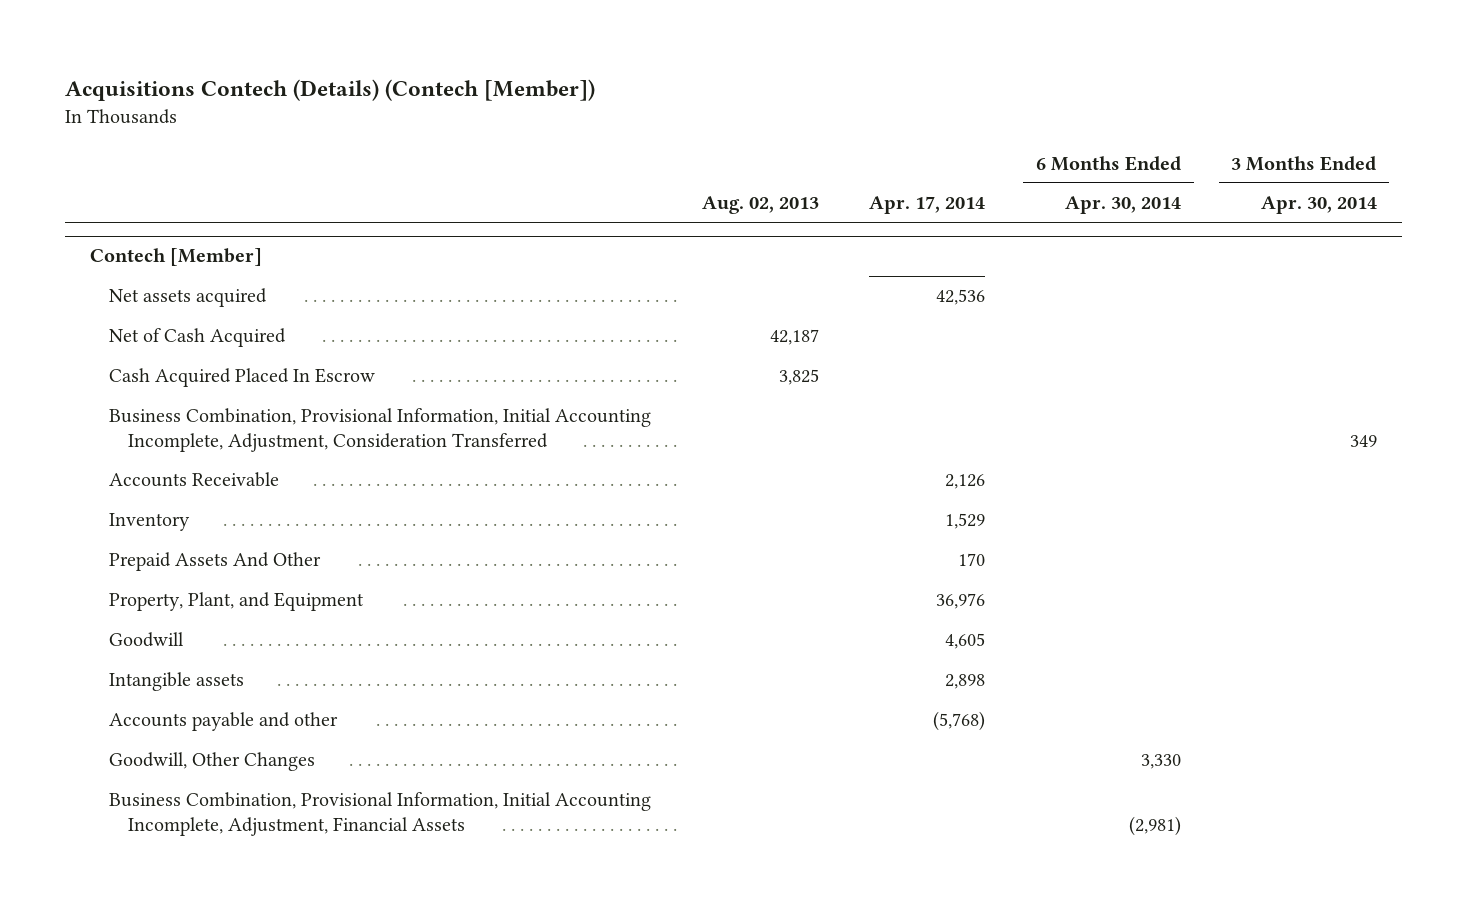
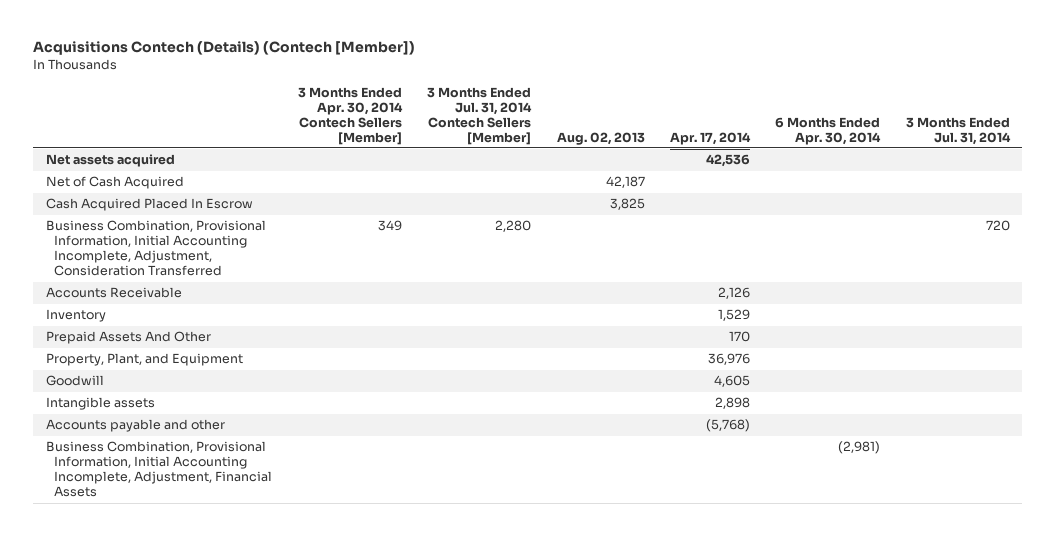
- | Aug. 02, 2013 | Apr. 17, 2014 | 6 Months Ended Apr. 30, 2014 | 3 Months Ended Apr. 30, 2014
+ | 3 Months Ended Apr. 30, 2014 Contech Sellers [Member] | 3 Months Ended Jul. 31, 2014 Contech Sellers [Member] | Aug. 02, 2013 | Apr. 17, 2014 | 6 Months Ended Apr. 30, 2014 | 3 Months Ended Jul. 31, 2014
- Contech [Member]
- Goodwill, Other Changes | | | 3,330 |

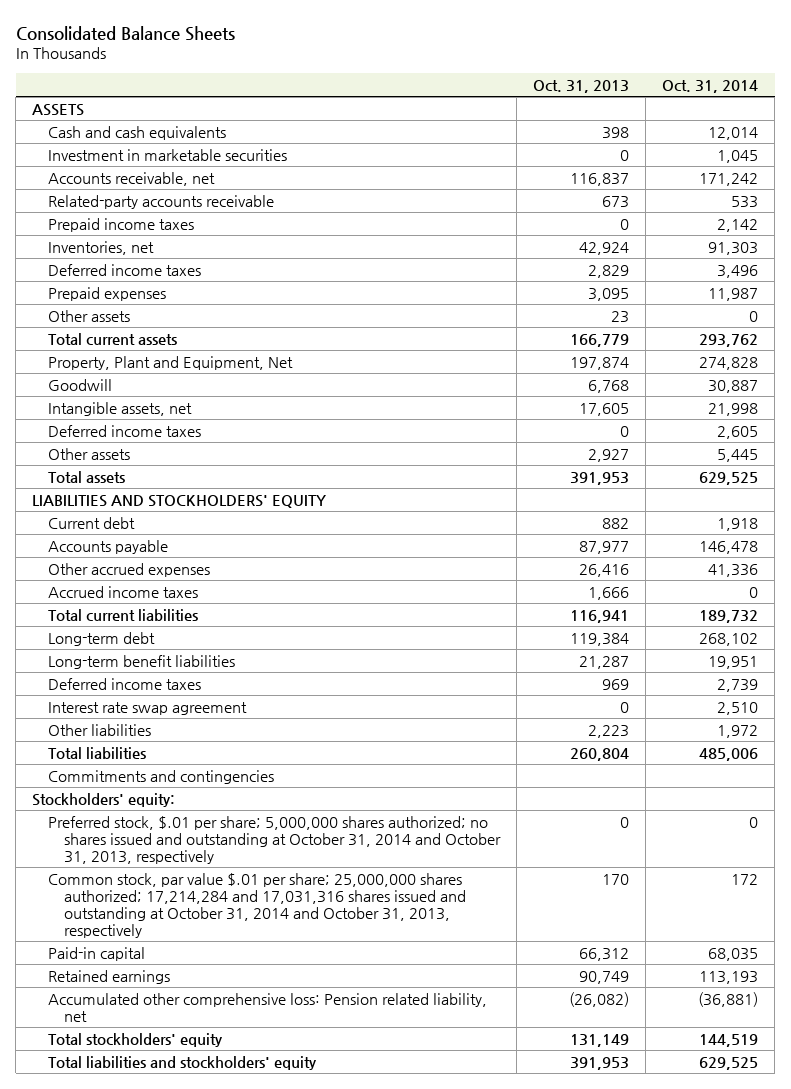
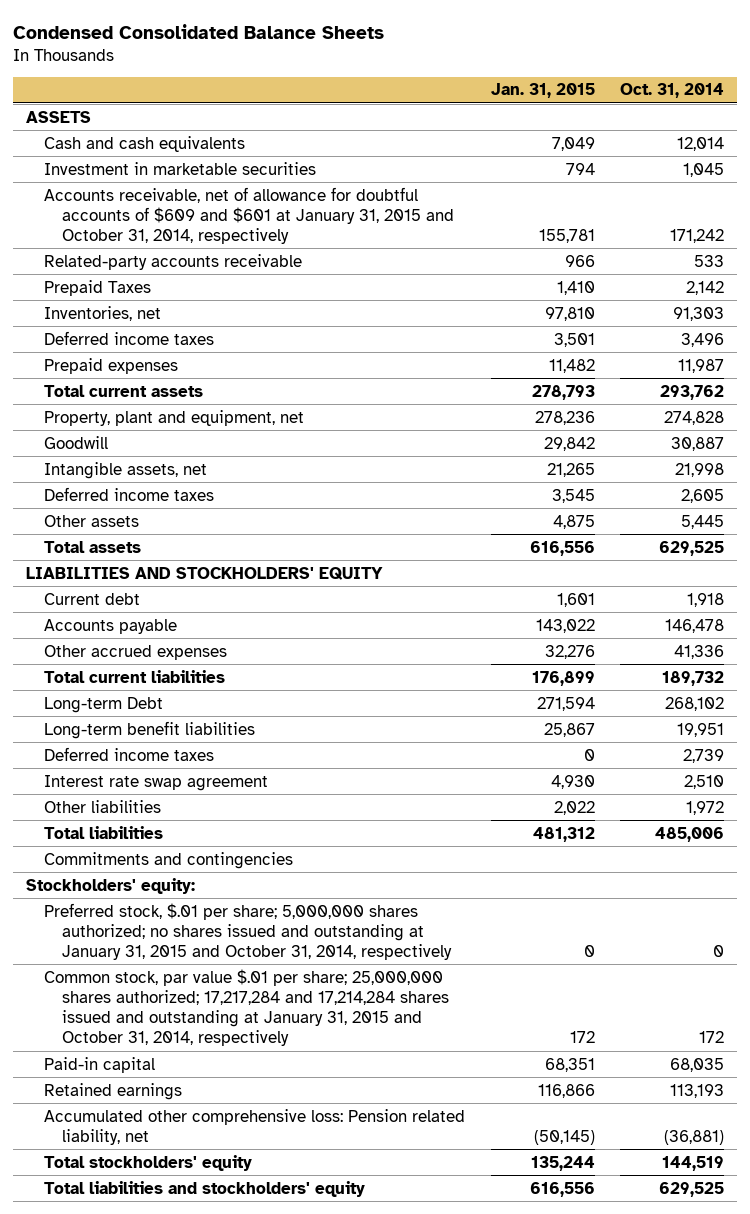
- Consolidated Balance Sheets
+ Condensed Consolidated Balance Sheets
- | Oct. 31, 2013 | Oct. 31, 2014
+ | Jan. 31, 2015 | Oct. 31, 2014
- Accounts receivable, net | 116,837 | 171,242
+ Accounts receivable, net of allowance for doubtful accounts of $609 and $601 at January 31, 2015 and October 31, 2014, respectively | 155,781 | 171,242
- Prepaid income taxes | 0 | 2,142
+ Prepaid Taxes | 1,410 | 2,142
- Other assets | 23 | 0
- Property, Plant and Equipment, Net | 197,874 | 274,828
+ Property, plant and equipment, net | 278,236 | 274,828
- Accrued income taxes | 1,666 | 0
- Long-term debt | 119,384 | 268,102
+ Long-term Debt | 271,594 | 268,102
- Preferred stock, $.01 per share; 5,000,000 shares authorized; no shares issued and outstanding at October 31, 2014 and October 31, 2013, respectively | 0 | 0
- Common stock, par value $.01 per share; 25,000,000 shares authorized; 17,214,284 and 17,031,316 shares issued and outstanding at October 31, 2014 and October 31, 2013, respectively | 170 | 172
+ Preferred stock, $.01 per share; 5,000,000 shares authorized; no shares issued and outstanding at January 31, 2015 and October 31, 2014, respectively | 0 | 0
+ Common stock, par value $.01 per share; 25,000,000 shares authorized; 17,217,284 and 17,214,284 shares issued and outstanding at January 31, 2015 and October 31, 2014, respectively | 172 | 172

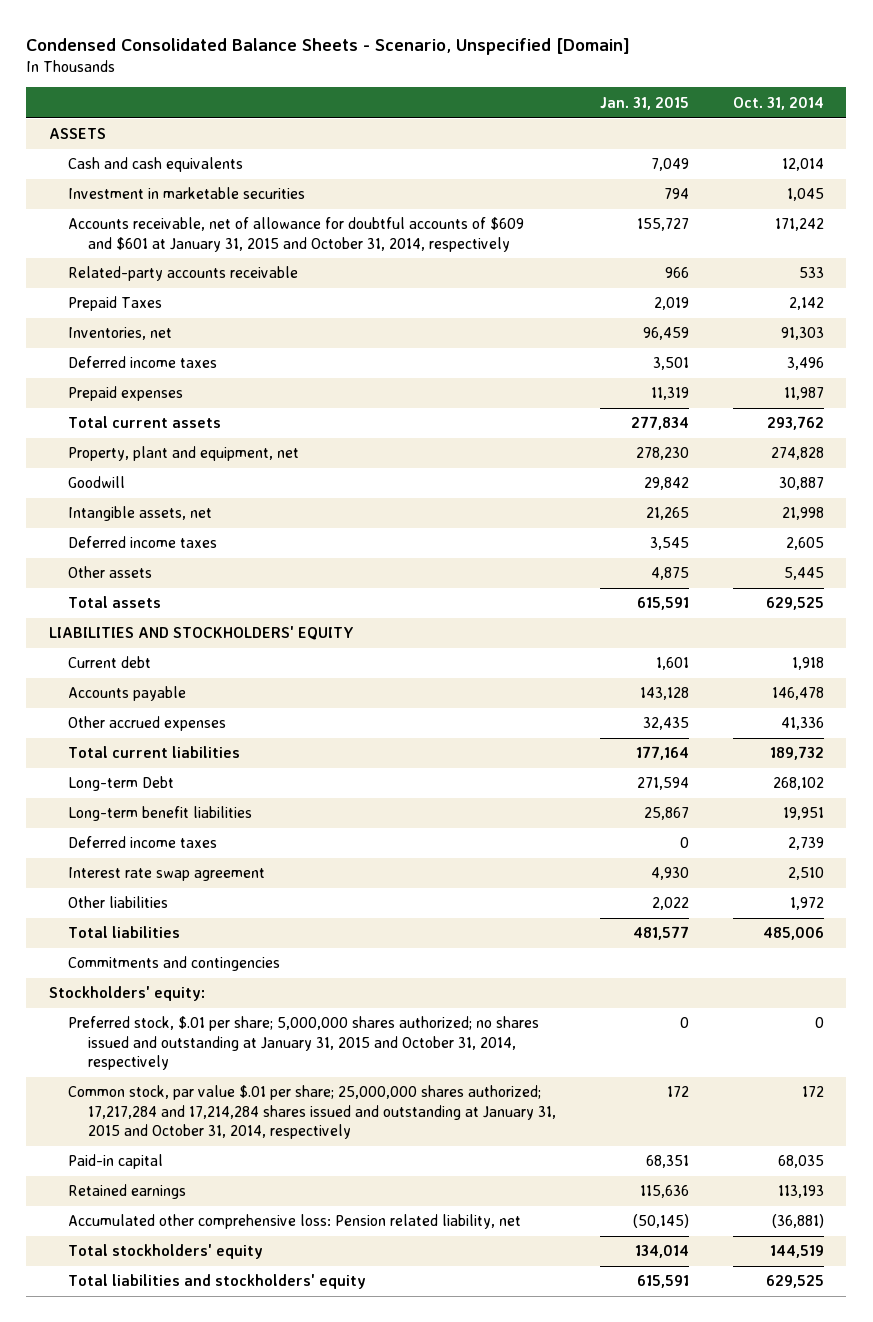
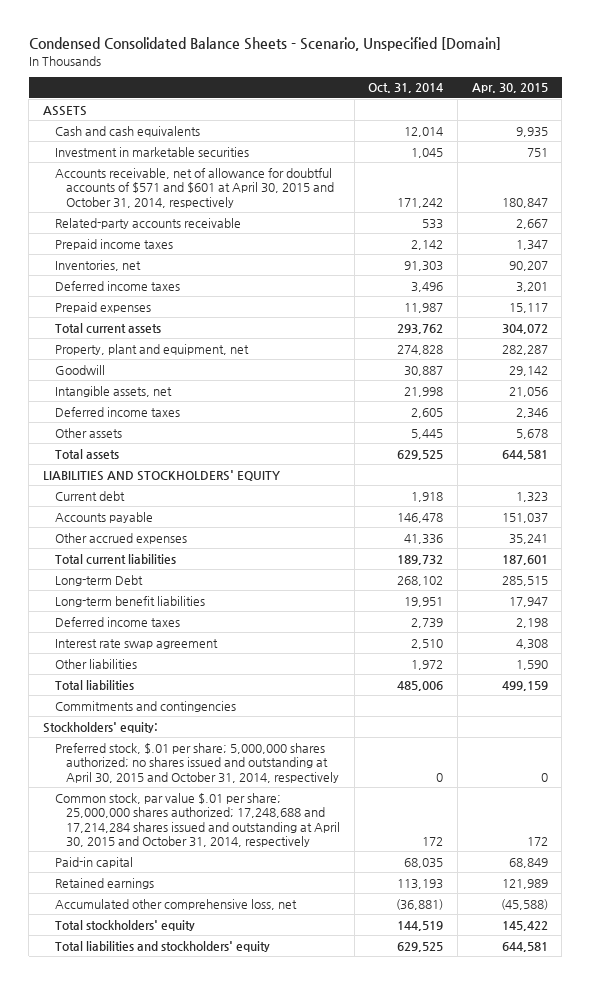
- | Jan. 31, 2015 | Oct. 31, 2014
+ | Oct. 31, 2014 | Apr. 30, 2015
- Accounts receivable, net of allowance for doubtful accounts of $609 and $601 at January 31, 2015 and October 31, 2014, respectively | 155,727 | 171,242
+ Accounts receivable, net of allowance for doubtful accounts of $571 and $601 at April 30, 2015 and October 31, 2014, respectively | 171,242 | 180,847
- Prepaid Taxes | 2,019 | 2,142
+ Prepaid income taxes | 2,142 | 1,347
- Preferred stock, $.01 per share; 5,000,000 shares authorized; no shares issued and outstanding at January 31, 2015 and October 31, 2014, respectively | 0 | 0
- Common stock, par value $.01 per share; 25,000,000 shares authorized; 17,217,284 and 17,214,284 shares issued and outstanding at January 31, 2015 and October 31, 2014, respectively | 172 | 172
+ Preferred stock, $.01 per share; 5,000,000 shares authorized; no shares issued and outstanding at April 30, 2015 and October 31, 2014, respectively | 0 | 0
+ Common stock, par value $.01 per share; 25,000,000 shares authorized; 17,248,688 and 17,214,284 shares issued and outstanding at April 30, 2015 and October 31, 2014, respectively | 172 | 172
- Accumulated other comprehensive loss: Pension related liability, net | (50,145) | (36,881)
+ Accumulated other comprehensive loss, net | (36,881) | (45,588)

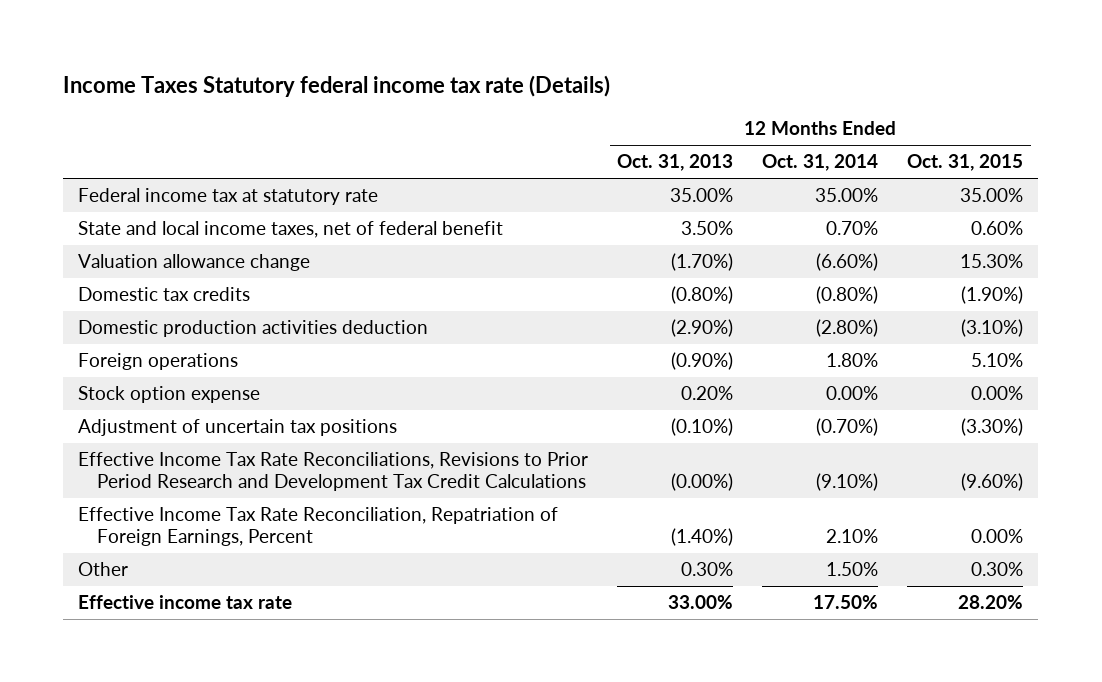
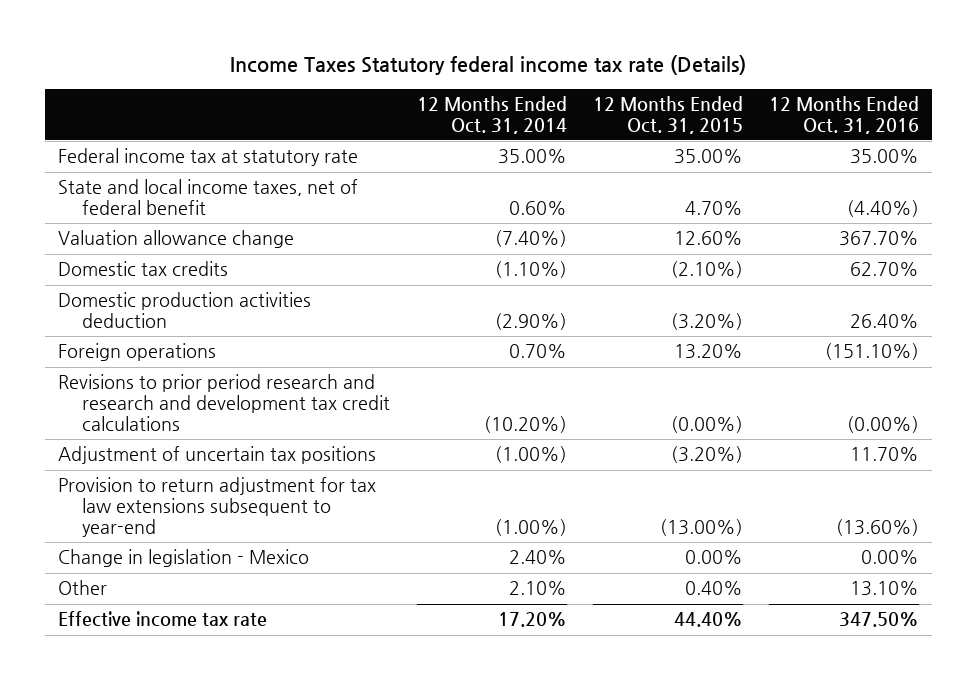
- | 12 Months Ended Oct. 31, 2013 | 12 Months Ended Oct. 31, 2014 | 12 Months Ended Oct. 31, 2015
+ | 12 Months Ended Oct. 31, 2014 | 12 Months Ended Oct. 31, 2015 | 12 Months Ended Oct. 31, 2016
- State and local income taxes, net of federal benefit | 3.50% | 0.70% | 0.60%
- Valuation allowance change | (1.70%) | (6.60%) | 15.30%
- Domestic tax credits | (0.80%) | (0.80%) | (1.90%)
- Domestic production activities deduction | (2.90%) | (2.80%) | (3.10%)
- Foreign operations | (0.90%) | 1.80% | 5.10%
- Stock option expense | 0.20% | 0.00% | 0.00%
- Adjustment of uncertain tax positions | (0.10%) | (0.70%) | (3.30%)
- Effective Income Tax Rate Reconciliations, Revisions to Prior Period Research and Development Tax Credit Calculations | (0.00%) | (9.10%) | (9.60%)
- Effective Income Tax Rate Reconciliation, Repatriation of Foreign Earnings, Percent | (1.40%) | 2.10% | 0.00%
- Other | 0.30% | 1.50% | 0.30%
- Effective income tax rate | 33.00% | 17.50% | 28.20%
+ State and local income taxes, net of federal benefit | 0.60% | 4.70% | (4.40%)
+ Valuation allowance change | (7.40%) | 12.60% | 367.70%
+ Domestic tax credits | (1.10%) | (2.10%) | 62.70%
+ Domestic production activities deduction | (2.90%) | (3.20%) | 26.40%
+ Foreign operations | 0.70% | 13.20% | (151.10%)
+ Revisions to prior period research and research and development tax credit calculations | (10.20%) | (0.00%) | (0.00%)
+ Adjustment of uncertain tax positions | (1.00%) | (3.20%) | 11.70%
+ Provision to return adjustment for tax law extensions subsequent to year-end | (1.00%) | (13.00%) | (13.60%)
+ Change in legislation - Mexico | 2.40% | 0.00% | 0.00%
+ Other | 2.10% | 0.40% | 13.10%
+ Effective income tax rate | 17.20% | 44.40% | 347.50%

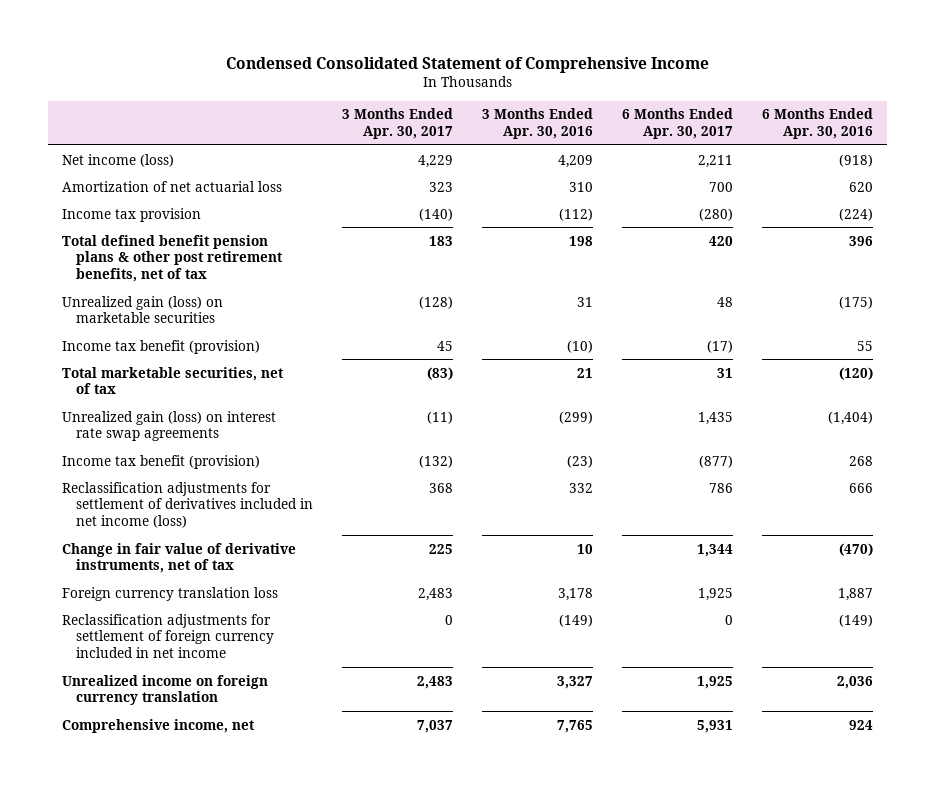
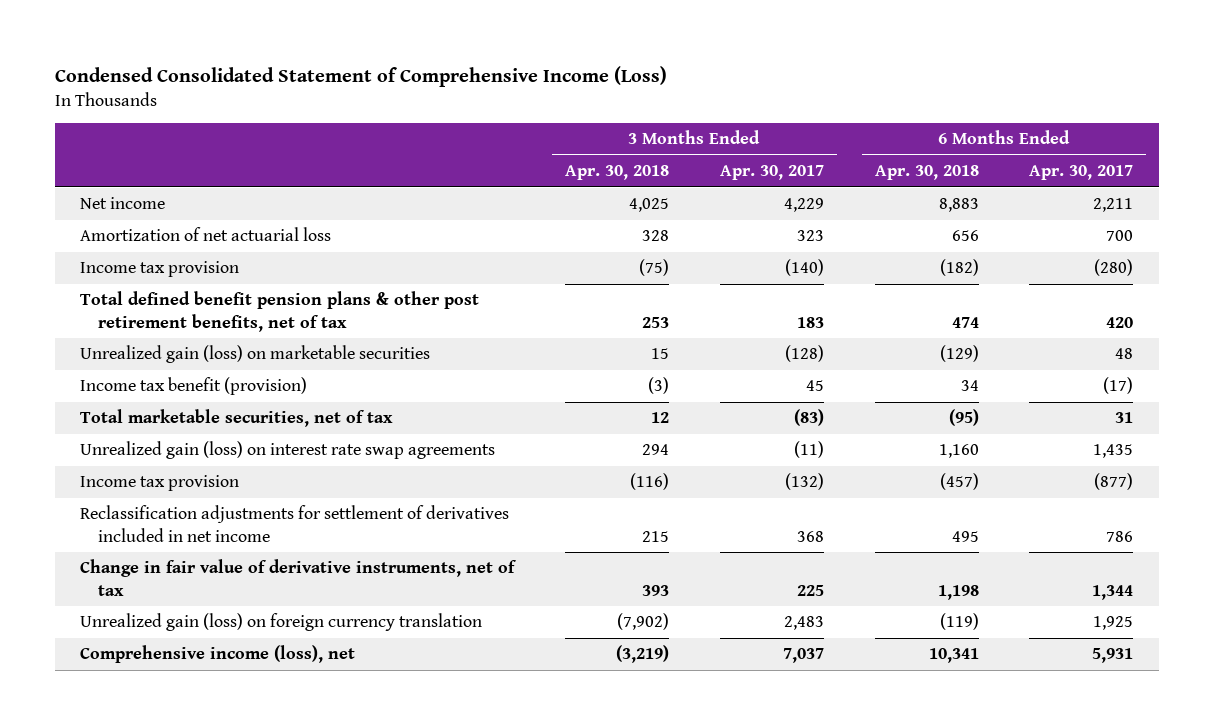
- Condensed Consolidated Statement of Comprehensive Income
+ Condensed Consolidated Statement of Comprehensive Income (Loss)
- | 3 Months Ended Apr. 30, 2017 | 3 Months Ended Apr. 30, 2016 | 6 Months Ended Apr. 30, 2017 | 6 Months Ended Apr. 30, 2016
+ | 3 Months Ended Apr. 30, 2018 | 3 Months Ended Apr. 30, 2017 | 6 Months Ended Apr. 30, 2018 | 6 Months Ended Apr. 30, 2017
- Net income (loss) | 4,229 | 4,209 | 2,211 | (918)
+ Net income | 4,025 | 4,229 | 8,883 | 2,211
- Income tax benefit (provision) | (132) | (23) | (877) | 268
- Reclassification adjustments for settlement of derivatives included in net income (loss) | 368 | 332 | 786 | 666
+ Income tax provision | (116) | (132) | (457) | (877)
+ Reclassification adjustments for settlement of derivatives included in net income | 215 | 368 | 495 | 786
- Foreign currency translation loss | 2,483 | 3,178 | 1,925 | 1,887
- Reclassification adjustments for settlement of foreign currency included in net income | 0 | (149) | 0 | (149)
- Unrealized income on foreign currency translation | 2,483 | 3,327 | 1,925 | 2,036
- Comprehensive income, net | 7,037 | 7,765 | 5,931 | 924
+ Unrealized gain (loss) on foreign currency translation | (7,902) | 2,483 | (119) | 1,925
+ Comprehensive income (loss), net | (3,219) | 7,037 | 10,341 | 5,931

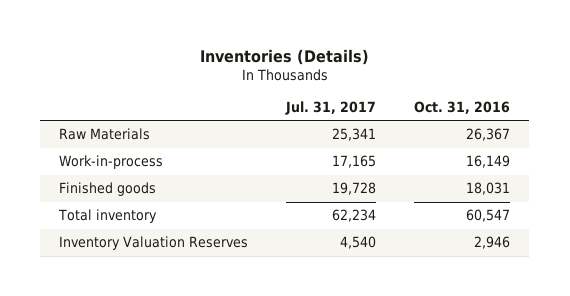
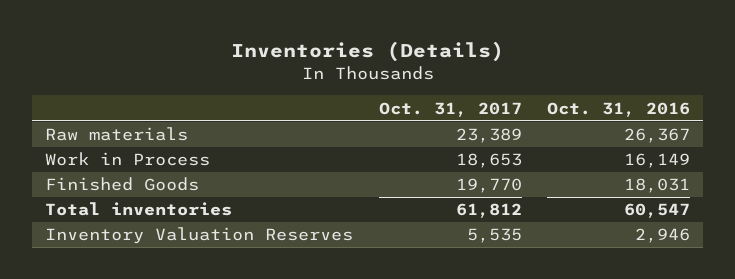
- | Jul. 31, 2017 | Oct. 31, 2016
+ | Oct. 31, 2017 | Oct. 31, 2016
- Raw Materials | 25,341 | 26,367
- Work-in-process | 17,165 | 16,149
- Finished goods | 19,728 | 18,031
- Total inventory | 62,234 | 60,547
+ Raw materials | 23,389 | 26,367
+ Work in Process | 18,653 | 16,149
+ Finished Goods | 19,770 | 18,031
+ Total inventories | 61,812 | 60,547

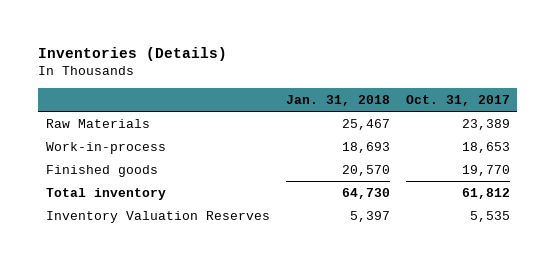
- | Oct. 31, 2017 | Oct. 31, 2016
+ | Jan. 31, 2018 | Oct. 31, 2017
- Raw materials | 23,389 | 26,367
- Work in Process | 18,653 | 16,149
- Finished Goods | 19,770 | 18,031
- Total inventories | 61,812 | 60,547
+ Raw Materials | 25,467 | 23,389
+ Work-in-process | 18,693 | 18,653
+ Finished goods | 20,570 | 19,770
+ Total inventory | 64,730 | 61,812

